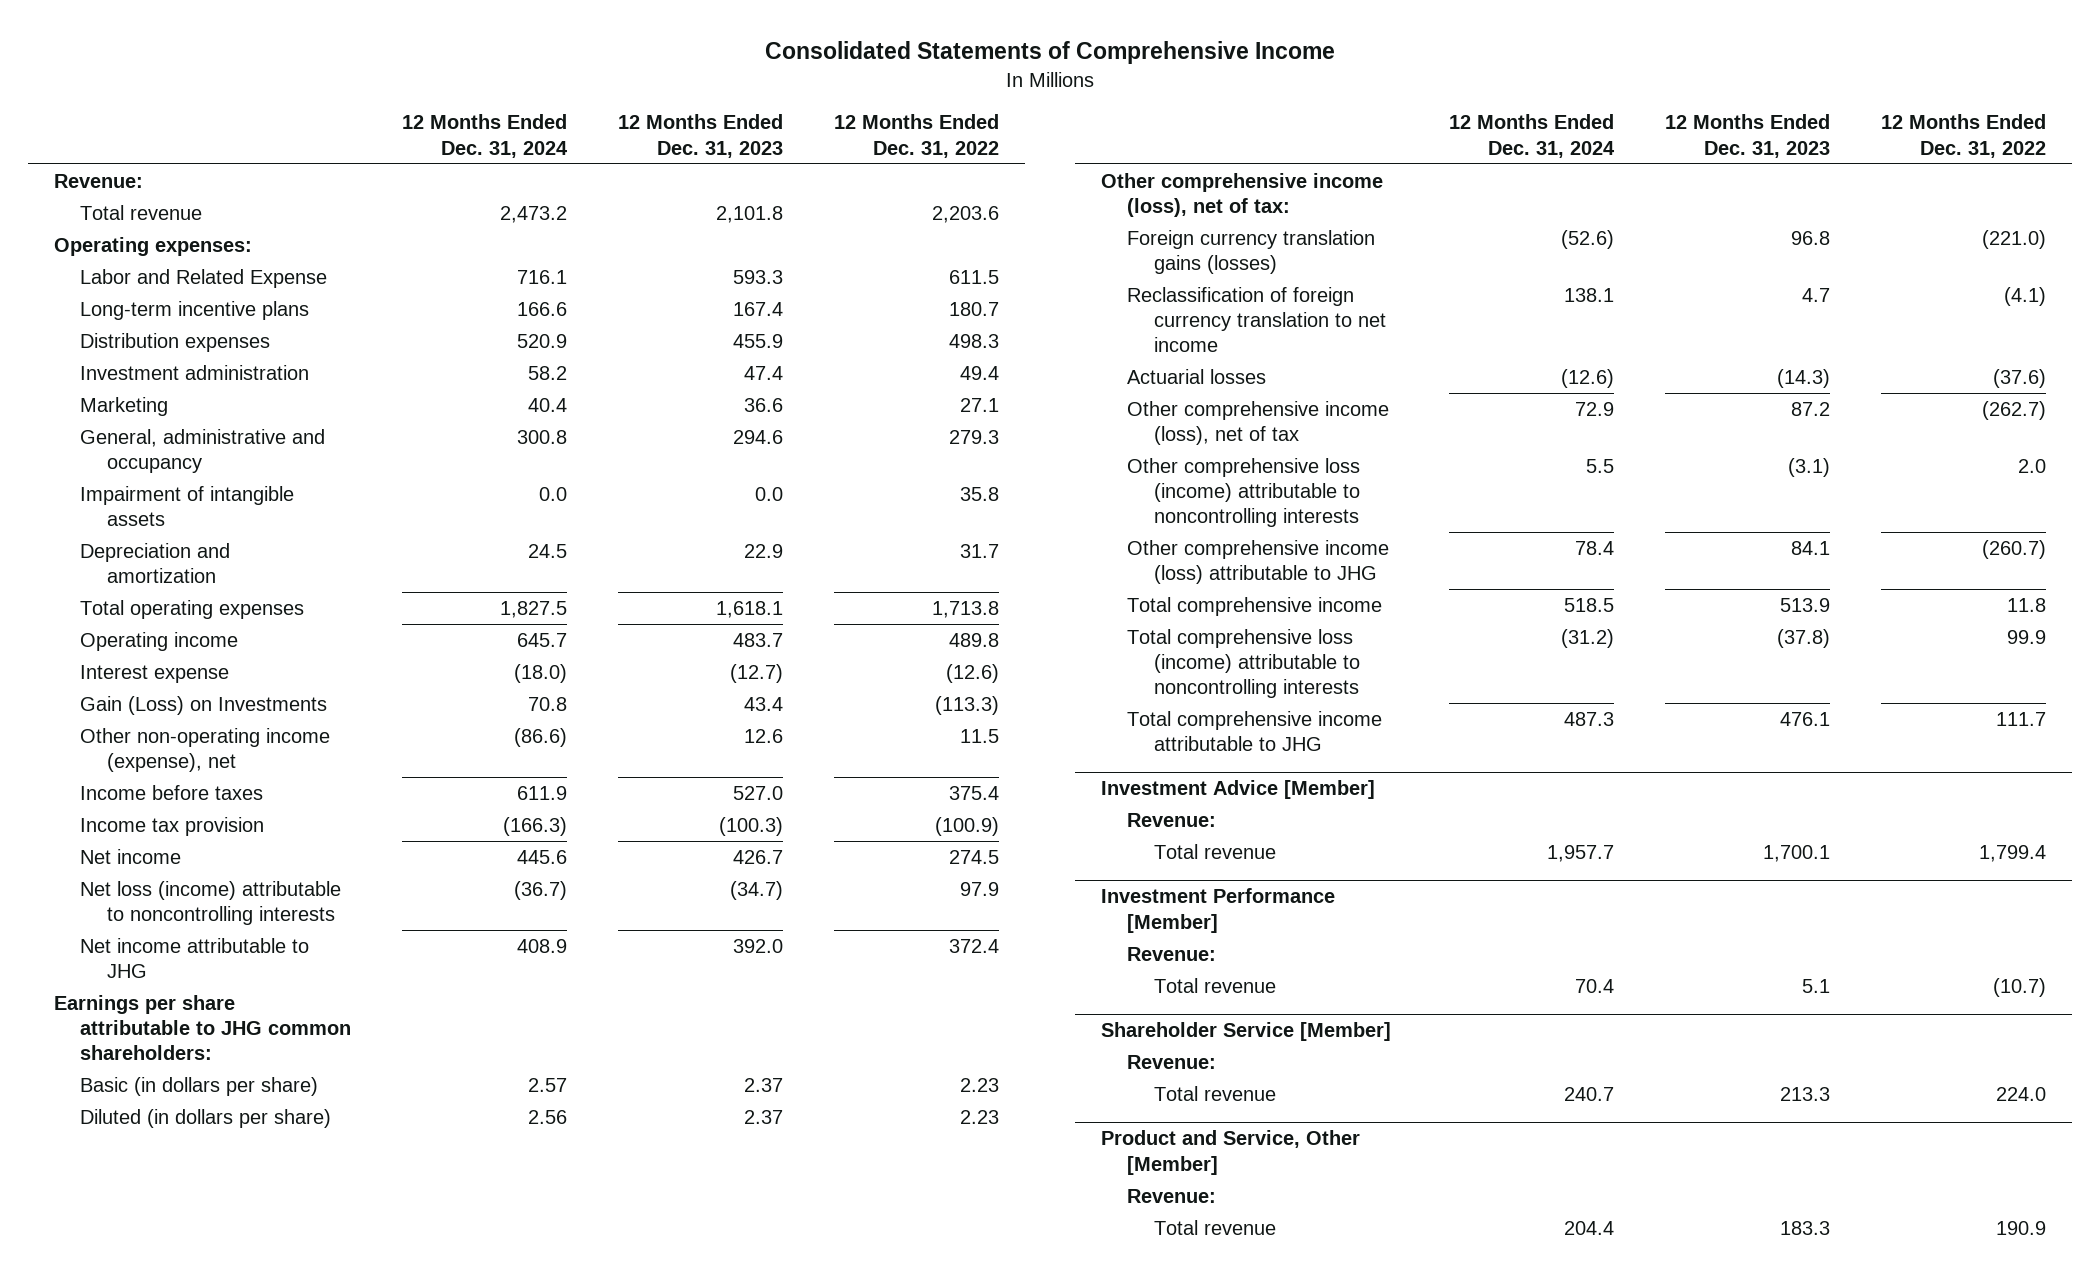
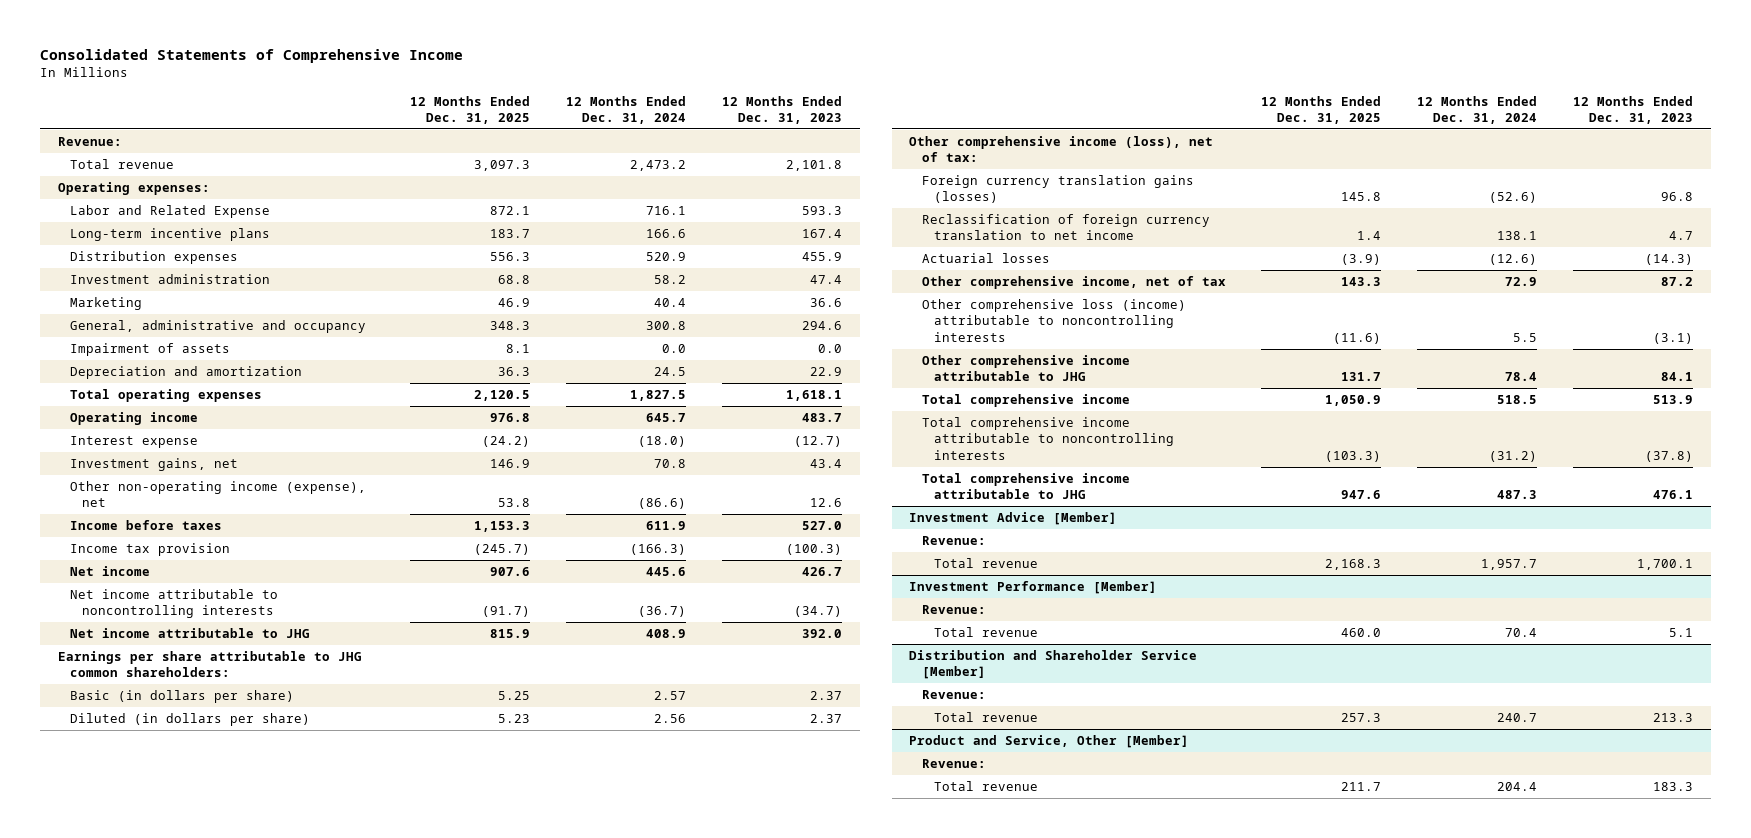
- | 12 Months Ended Dec. 31, 2024 | 12 Months Ended Dec. 31, 2023 | 12 Months Ended Dec. 31, 2022
+ | 12 Months Ended Dec. 31, 2025 | 12 Months Ended Dec. 31, 2024 | 12 Months Ended Dec. 31, 2023
- Impairment of intangible assets | 0.0 | 0.0 | 35.8
+ Impairment of assets | 8.1 | 0.0 | 0.0
- Gain (Loss) on Investments | 70.8 | 43.4 | (113.3)
+ Investment gains, net | 146.9 | 70.8 | 43.4
- Net loss (income) attributable to noncontrolling interests | (36.7) | (34.7) | 97.9
+ Net income attributable to noncontrolling interests | (91.7) | (36.7) | (34.7)
- Other comprehensive income (loss), net of tax | 72.9 | 87.2 | (262.7)
+ Other comprehensive income, net of tax | 143.3 | 72.9 | 87.2
- Other comprehensive income (loss) attributable to JHG | 78.4 | 84.1 | (260.7)
+ Other comprehensive income attributable to JHG | 131.7 | 78.4 | 84.1
- Total comprehensive loss (income) attributable to noncontrolling interests | (31.2) | (37.8) | 99.9
+ Total comprehensive income attributable to noncontrolling interests | (103.3) | (31.2) | (37.8)
- Shareholder Service [Member]
+ Distribution and Shareholder Service [Member]

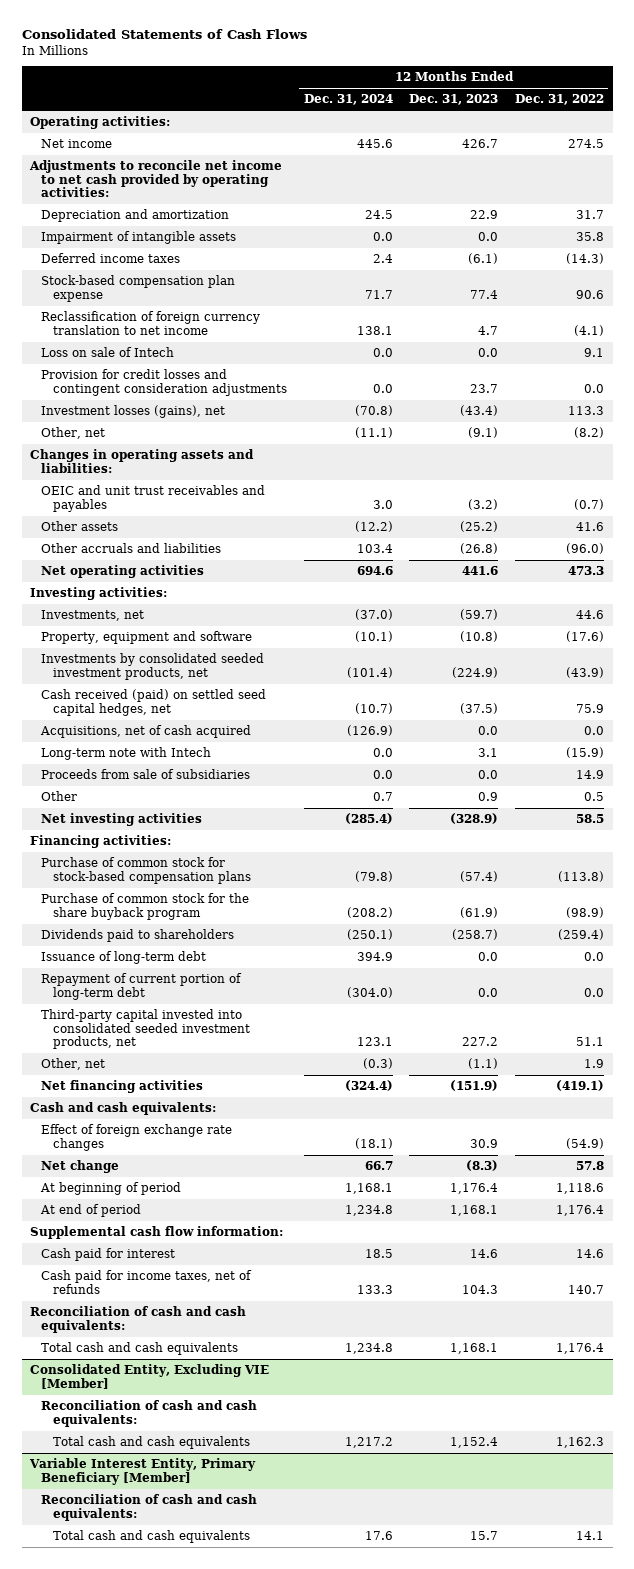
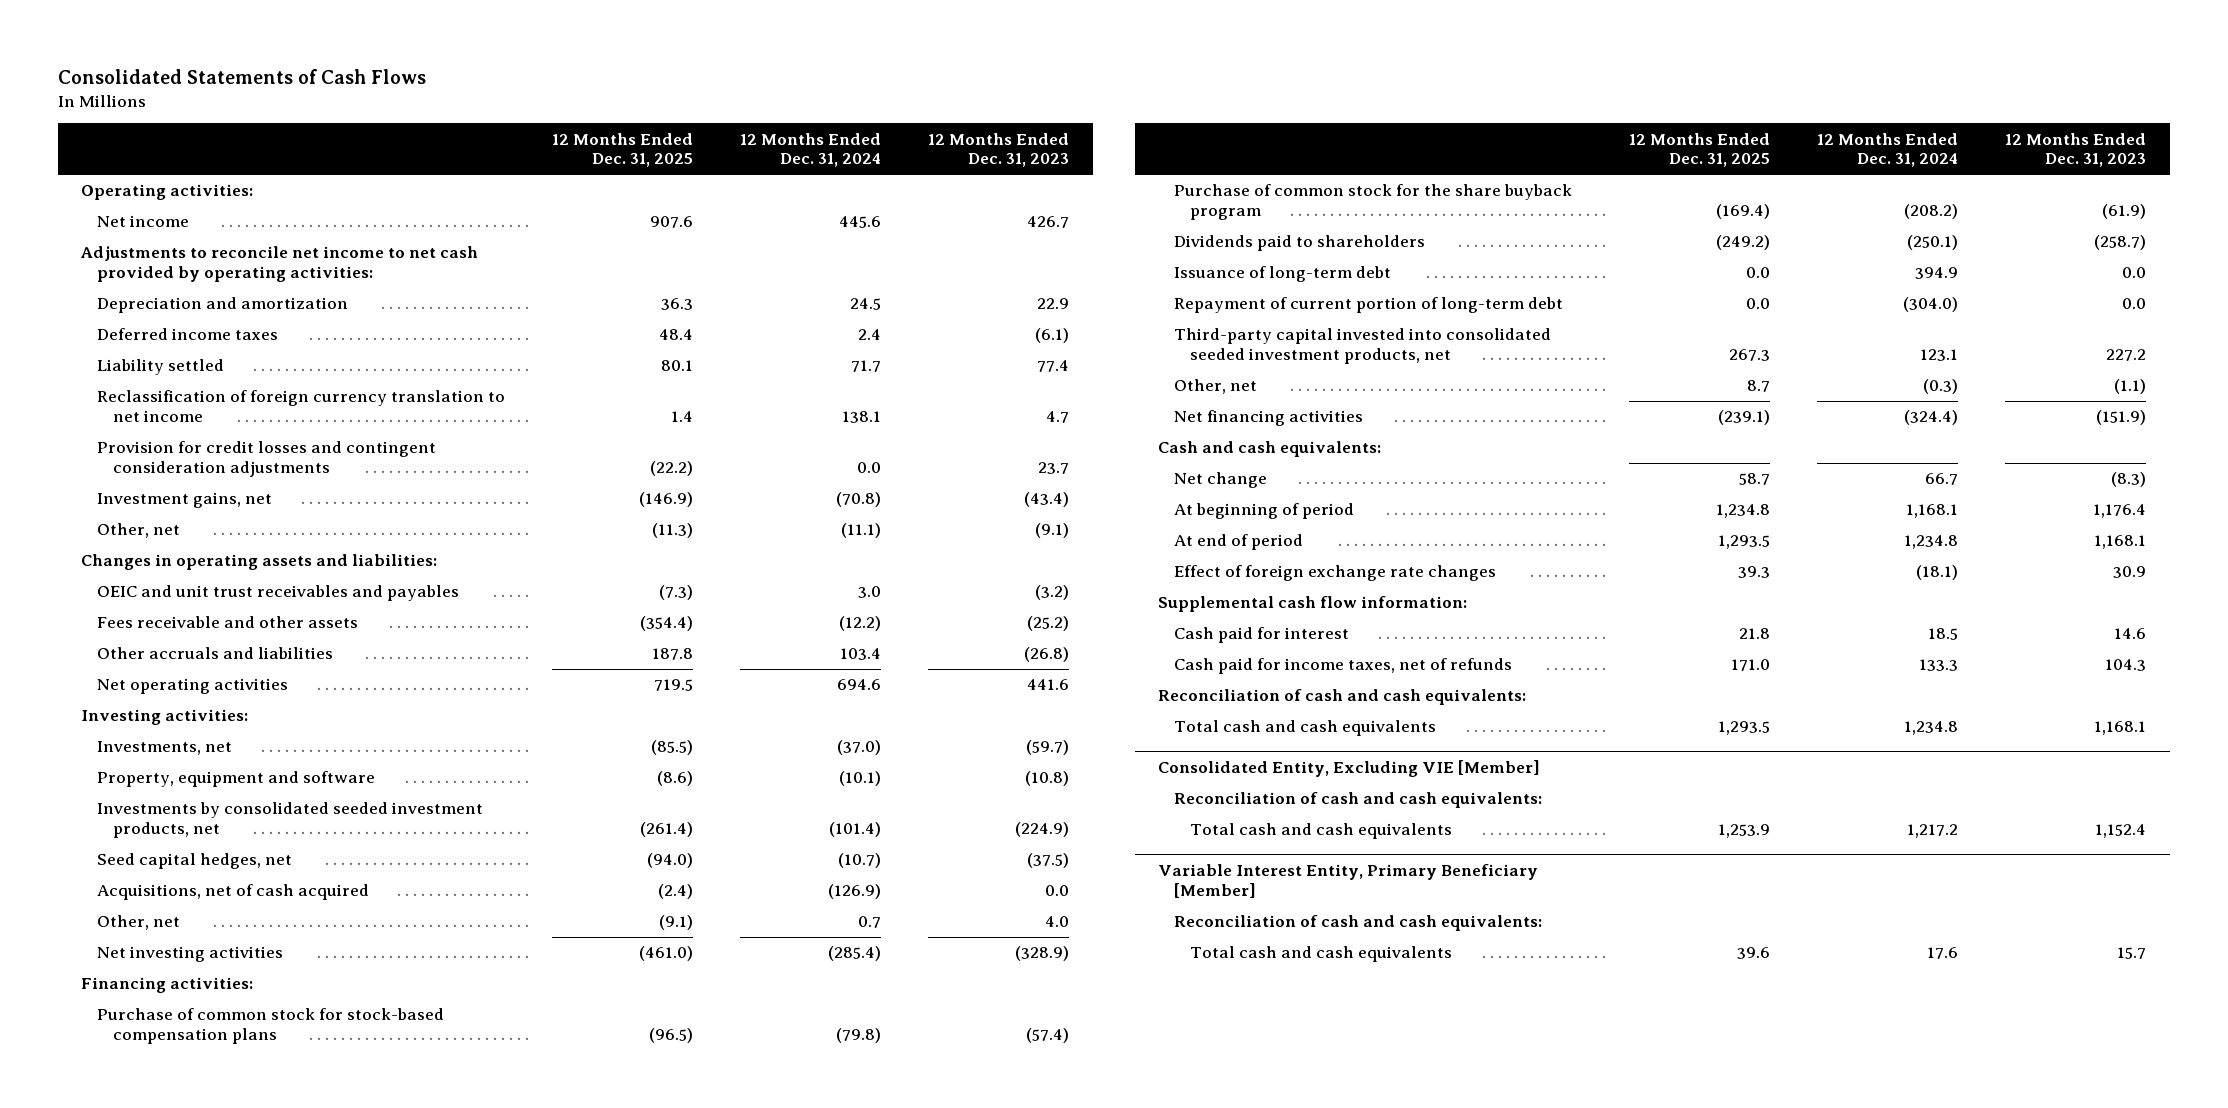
- | 12 Months Ended Dec. 31, 2024 | 12 Months Ended Dec. 31, 2023 | 12 Months Ended Dec. 31, 2022
+ | 12 Months Ended Dec. 31, 2025 | 12 Months Ended Dec. 31, 2024 | 12 Months Ended Dec. 31, 2023
- Impairment of intangible assets | 0.0 | 0.0 | 35.8
- Stock-based compensation plan expense | 71.7 | 77.4 | 90.6
+ Liability settled | 80.1 | 71.7 | 77.4
- Loss on sale of Intech | 0.0 | 0.0 | 9.1
- Investment losses (gains), net | (70.8) | (43.4) | 113.3
+ Investment gains, net | (146.9) | (70.8) | (43.4)
- Other assets | (12.2) | (25.2) | 41.6
+ Fees receivable and other assets | (354.4) | (12.2) | (25.2)
- Cash received (paid) on settled seed capital hedges, net | (10.7) | (37.5) | 75.9
+ Seed capital hedges, net | (94.0) | (10.7) | (37.5)
- Long-term note with Intech | 0.0 | 3.1 | (15.9)
- Proceeds from sale of subsidiaries | 0.0 | 0.0 | 14.9
- Other | 0.7 | 0.9 | 0.5
+ Other, net | (9.1) | 0.7 | 4.0
moved down: Effect of foreign exchange rate changes | 39.3 | (18.1) | 30.9

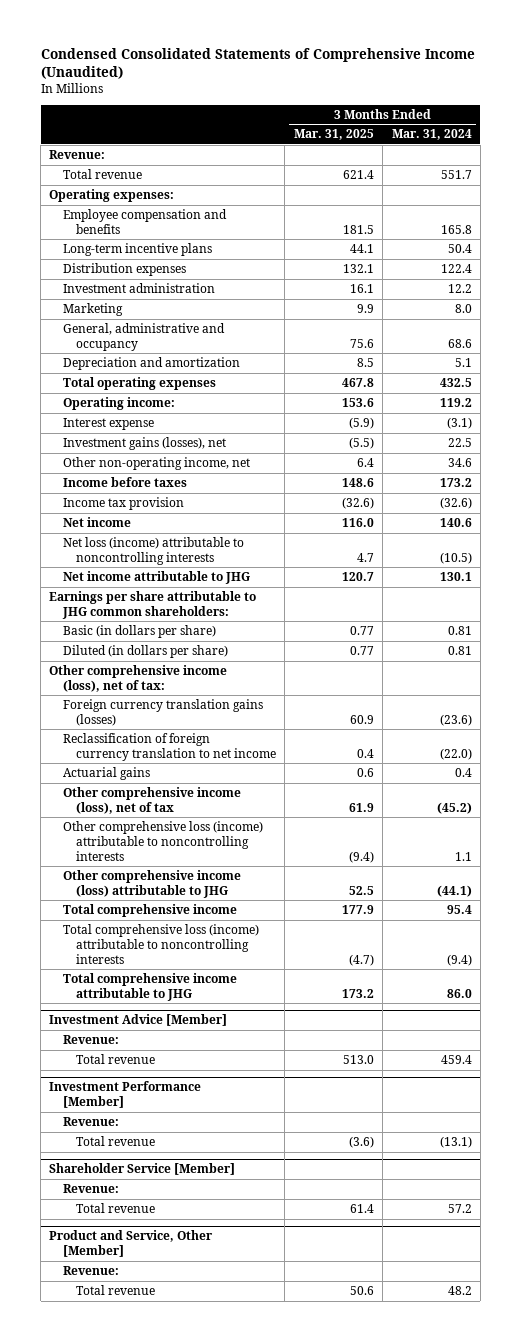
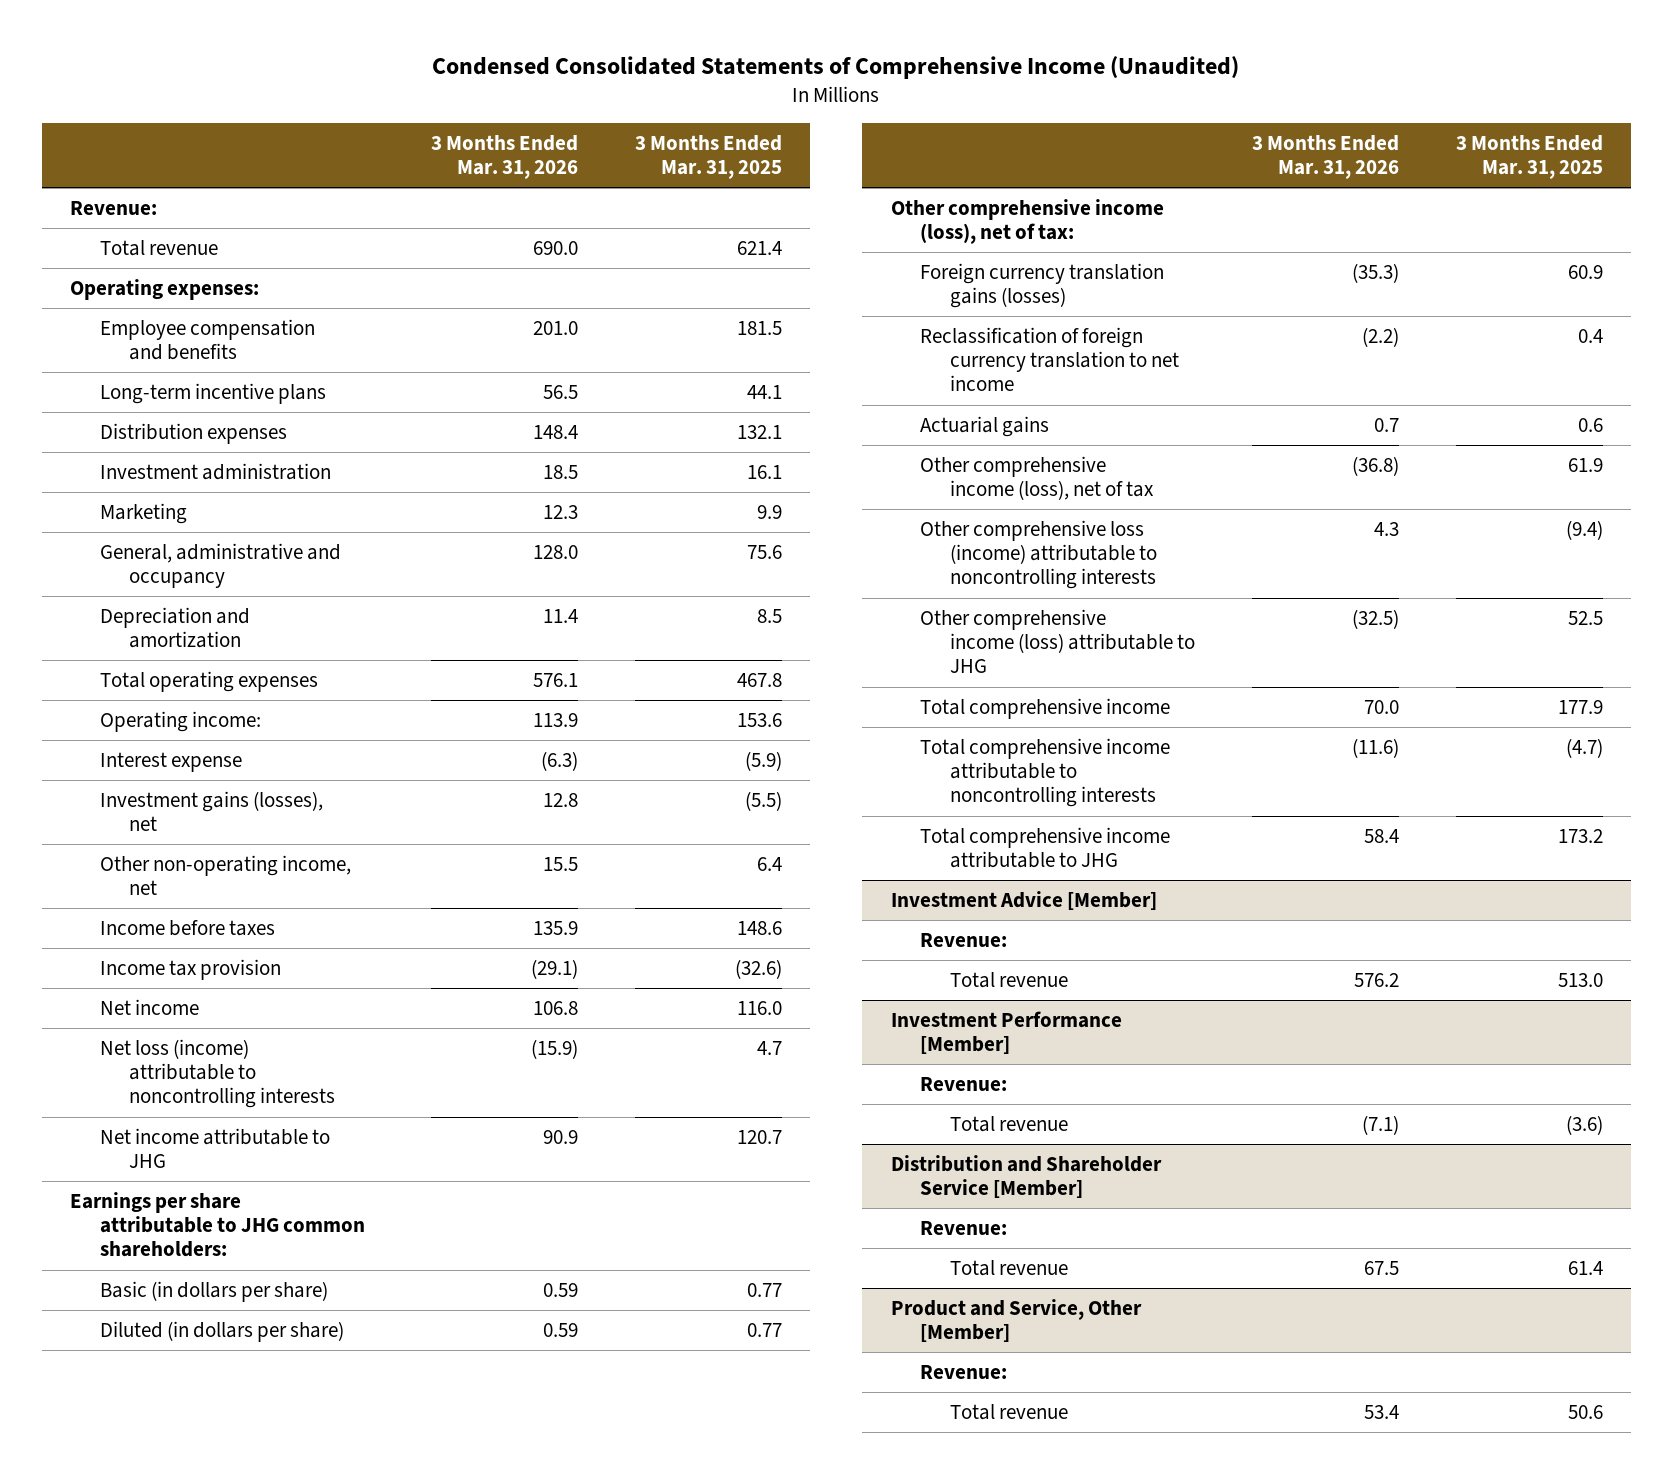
- | 3 Months Ended Mar. 31, 2025 | 3 Months Ended Mar. 31, 2024
+ | 3 Months Ended Mar. 31, 2026 | 3 Months Ended Mar. 31, 2025
- Total comprehensive loss (income) attributable to noncontrolling interests | (4.7) | (9.4)
+ Total comprehensive income attributable to noncontrolling interests | (11.6) | (4.7)
- Shareholder Service [Member]
+ Distribution and Shareholder Service [Member]

